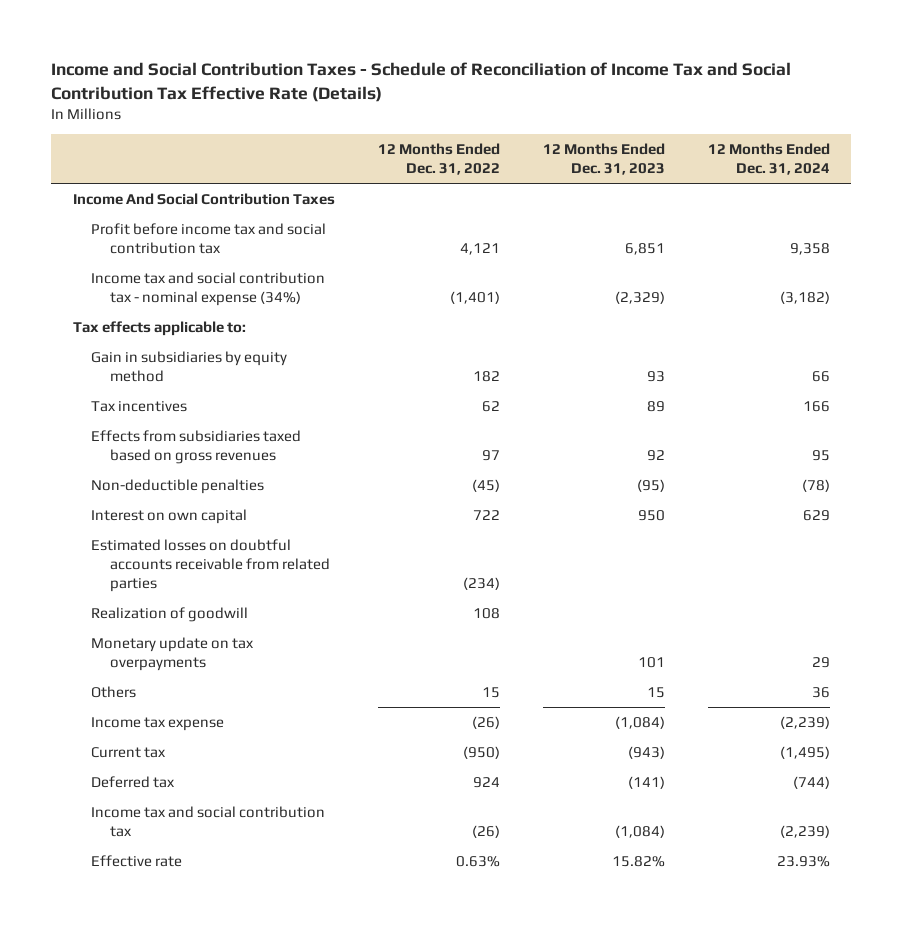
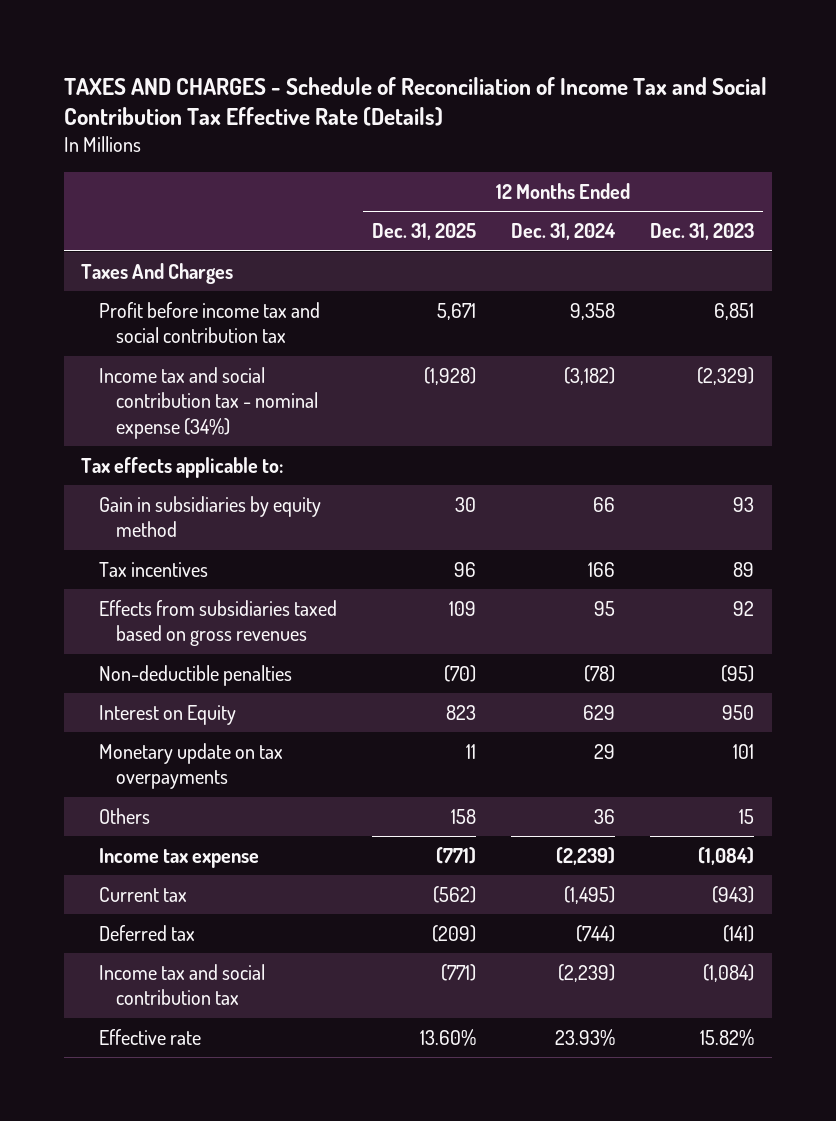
- Income and Social Contribution Taxes - Schedule of Reconciliation of Income Tax and Social Contribution Tax Effective Rate (Details)
+ TAXES AND CHARGES - Schedule of Reconciliation of Income Tax and Social Contribution Tax Effective Rate (Details)
- | 12 Months Ended Dec. 31, 2022 | 12 Months Ended Dec. 31, 2023 | 12 Months Ended Dec. 31, 2024
+ | 12 Months Ended Dec. 31, 2025 | 12 Months Ended Dec. 31, 2024 | 12 Months Ended Dec. 31, 2023
- Income And Social Contribution Taxes
+ Taxes And Charges
- Interest on own capital | 722 | 950 | 629
- Estimated losses on doubtful accounts receivable from related parties | (234) | |
- Realization of goodwill | 108 | |
+ Interest on Equity | 823 | 629 | 950

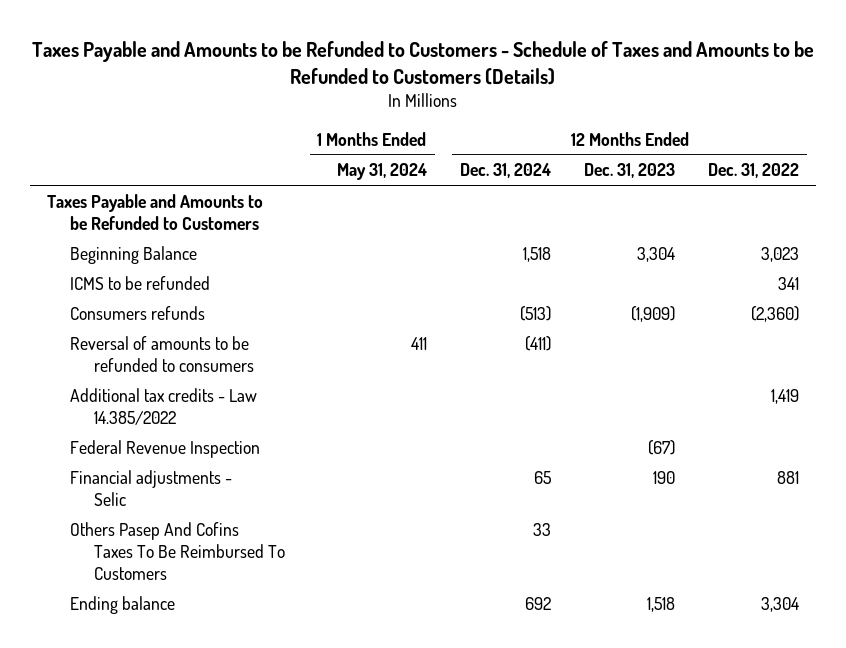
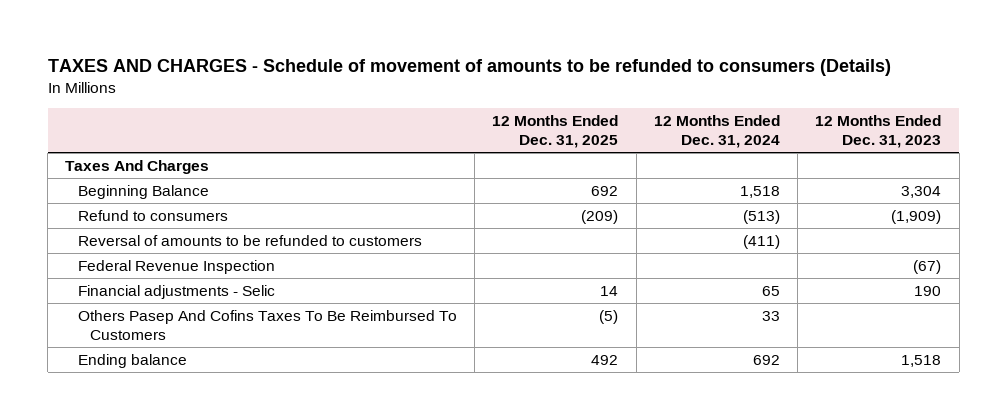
- Taxes Payable and Amounts to be Refunded to Customers - Schedule of Taxes and Amounts to be Refunded to Customers (Details)
+ TAXES AND CHARGES - Schedule of movement of amounts to be refunded to consumers (Details)
- | 1 Months Ended May 31, 2024 | 12 Months Ended Dec. 31, 2024 | 12 Months Ended Dec. 31, 2023 | 12 Months Ended Dec. 31, 2022
+ | 12 Months Ended Dec. 31, 2025 | 12 Months Ended Dec. 31, 2024 | 12 Months Ended Dec. 31, 2023
- Taxes Payable and Amounts to be Refunded to Customers
+ Taxes And Charges
- ICMS to be refunded | | | | 341
- Consumers refunds | | (513) | (1,909) | (2,360)
- Reversal of amounts to be refunded to consumers | 411 | (411) | |
- Additional tax credits - Law 14.385/2022 | | | | 1,419
+ Refund to consumers | (209) | (513) | (1,909)
+ Reversal of amounts to be refunded to customers | | (411) |

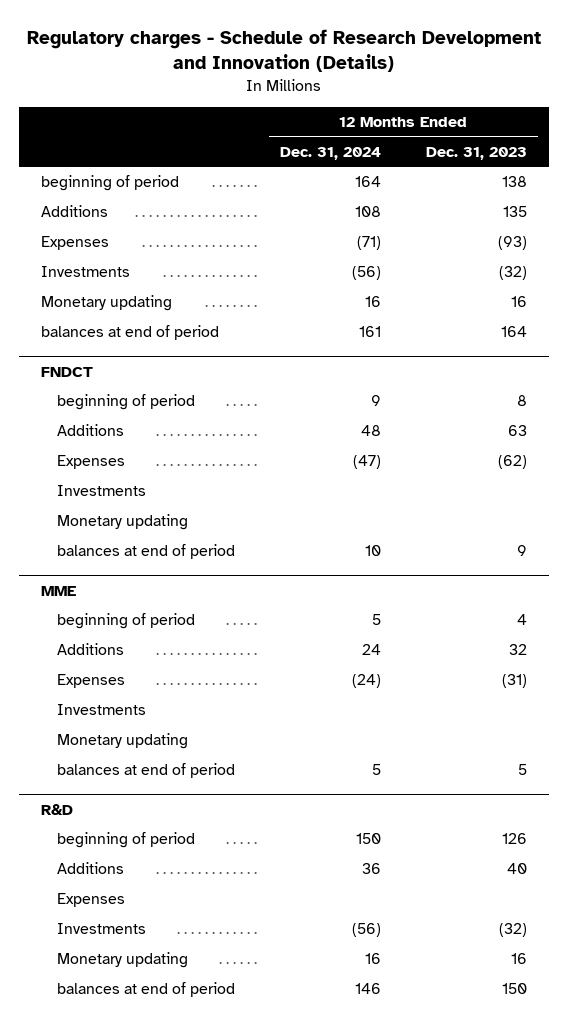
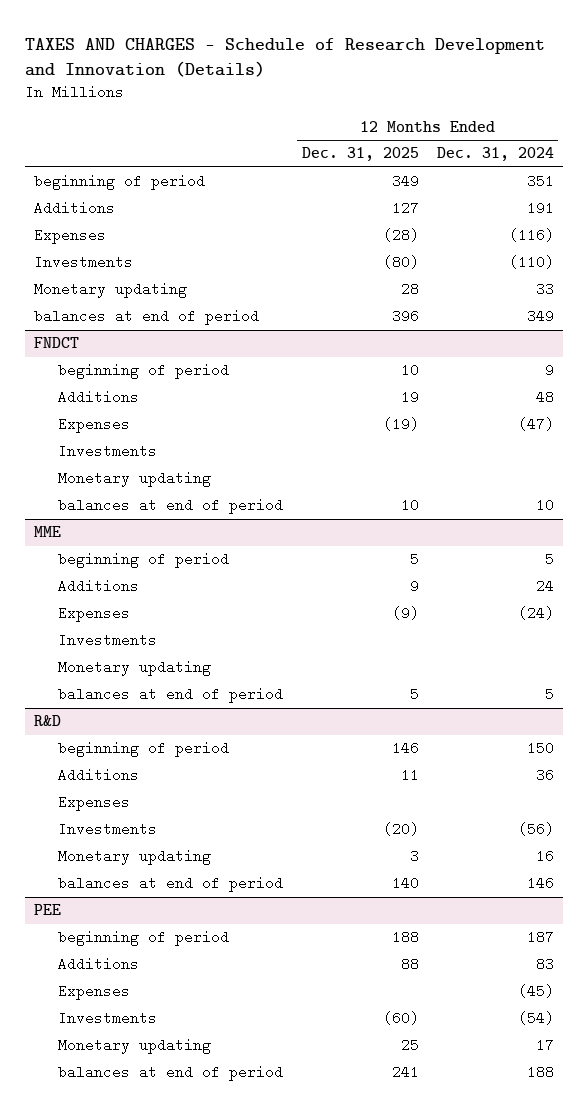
- Regulatory charges - Schedule of Research Development and Innovation (Details)
+ TAXES AND CHARGES - Schedule of Research Development and Innovation (Details)
- | 12 Months Ended Dec. 31, 2024 | 12 Months Ended Dec. 31, 2023
+ | 12 Months Ended Dec. 31, 2025 | 12 Months Ended Dec. 31, 2024
- beginning of period | 164 | 138
- Additions | 108 | 135
- Expenses | (71) | (93)
- Investments | (56) | (32)
- Monetary updating | 16 | 16
- balances at end of period | 161 | 164
+ beginning of period | 349 | 351
+ Additions | 127 | 191
+ Expenses | (28) | (116)
+ Investments | (80) | (110)
+ Monetary updating | 28 | 33
+ balances at end of period | 396 | 349
+ PEE
+ beginning of period | 188 | 187
+ Additions | 88 | 83
+ Expenses | | (45)
+ Investments | (60) | (54)
+ Monetary updating | 25 | 17
+ balances at end of period | 241 | 188

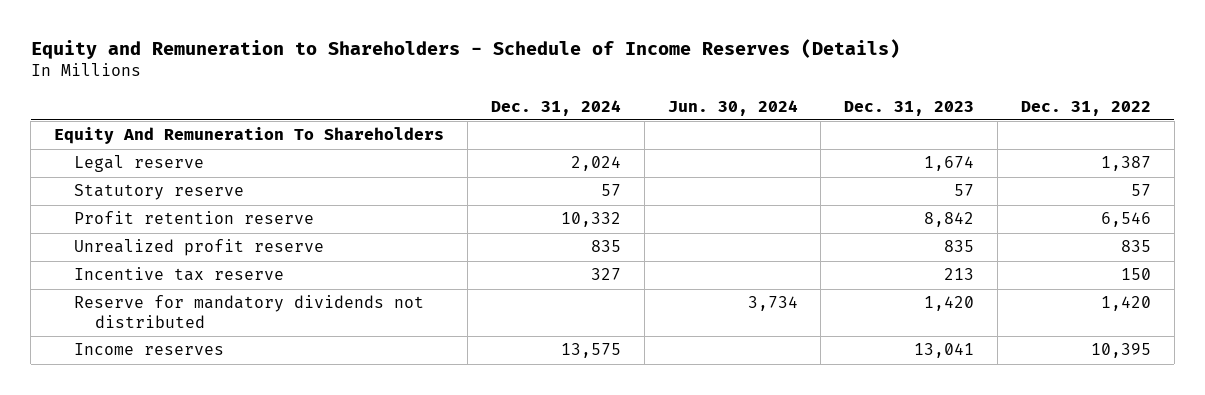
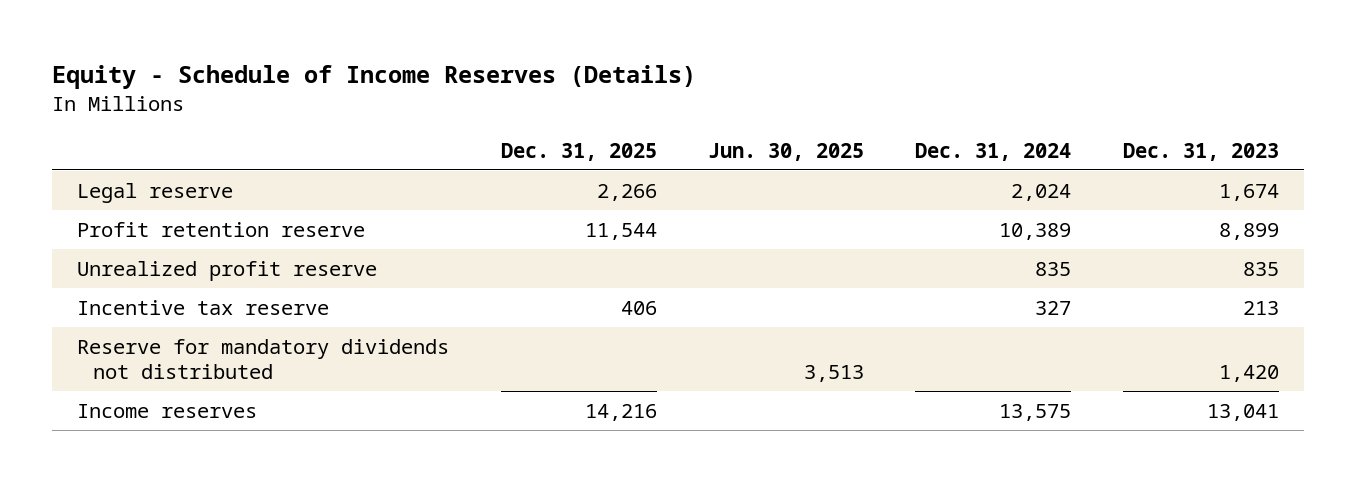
- Equity and Remuneration to Shareholders - Schedule of Income Reserves (Details)
+ Equity - Schedule of Income Reserves (Details)
- | Dec. 31, 2024 | Jun. 30, 2024 | Dec. 31, 2023 | Dec. 31, 2022
+ | Dec. 31, 2025 | Jun. 30, 2025 | Dec. 31, 2024 | Dec. 31, 2023
- Equity And Remuneration To Shareholders
- Statutory reserve | 57 | | 57 | 57
- Profit retention reserve | 10,332 | | 8,842 | 6,546
+ Profit retention reserve | 11,544 | | 10,389 | 8,899

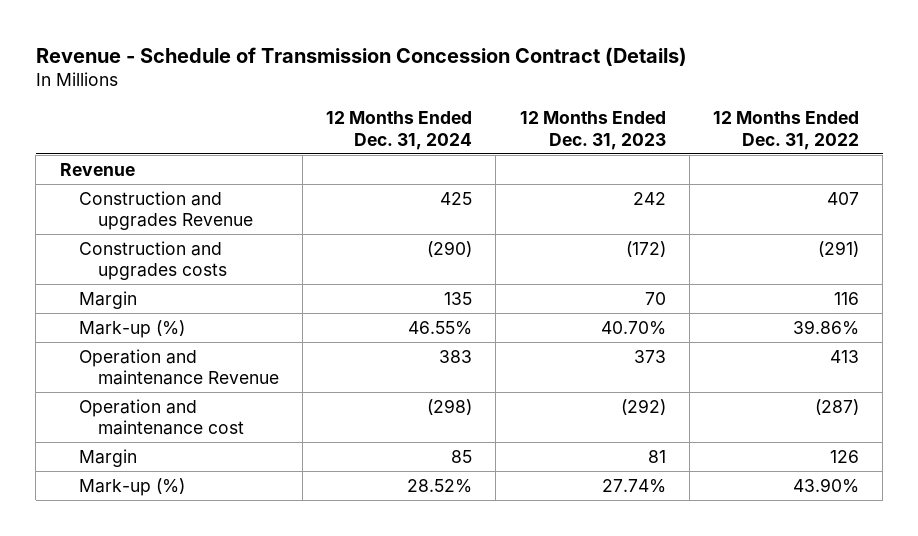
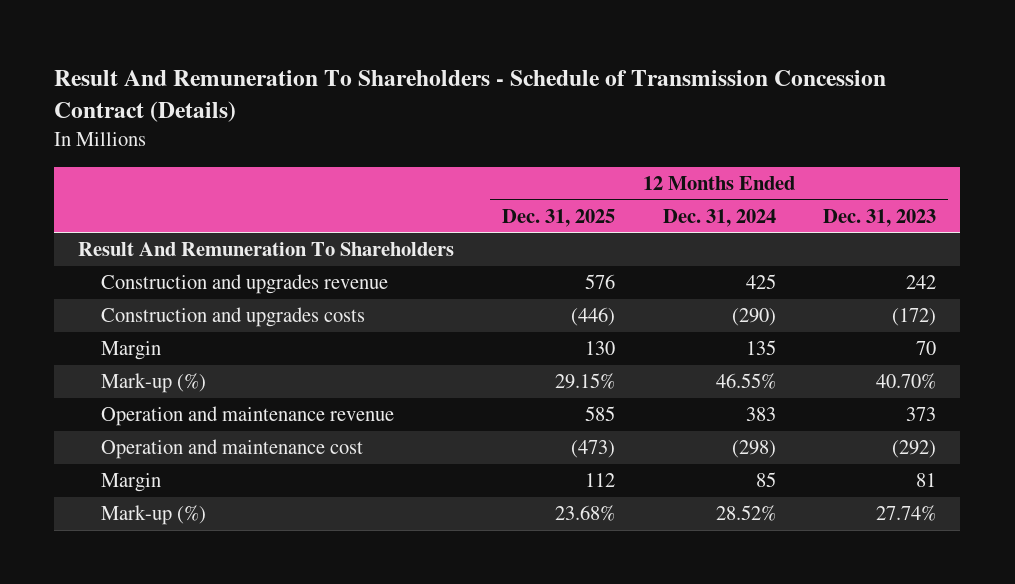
- Revenue - Schedule of Transmission Concession Contract (Details)
+ Result And Remuneration To Shareholders - Schedule of Transmission Concession Contract (Details)
- | 12 Months Ended Dec. 31, 2024 | 12 Months Ended Dec. 31, 2023 | 12 Months Ended Dec. 31, 2022
+ | 12 Months Ended Dec. 31, 2025 | 12 Months Ended Dec. 31, 2024 | 12 Months Ended Dec. 31, 2023
- Revenue
- Construction and upgrades Revenue | 425 | 242 | 407
+ Result And Remuneration To Shareholders
+ Construction and upgrades revenue | 576 | 425 | 242
- Operation and maintenance Revenue | 383 | 373 | 413
+ Operation and maintenance revenue | 585 | 383 | 373

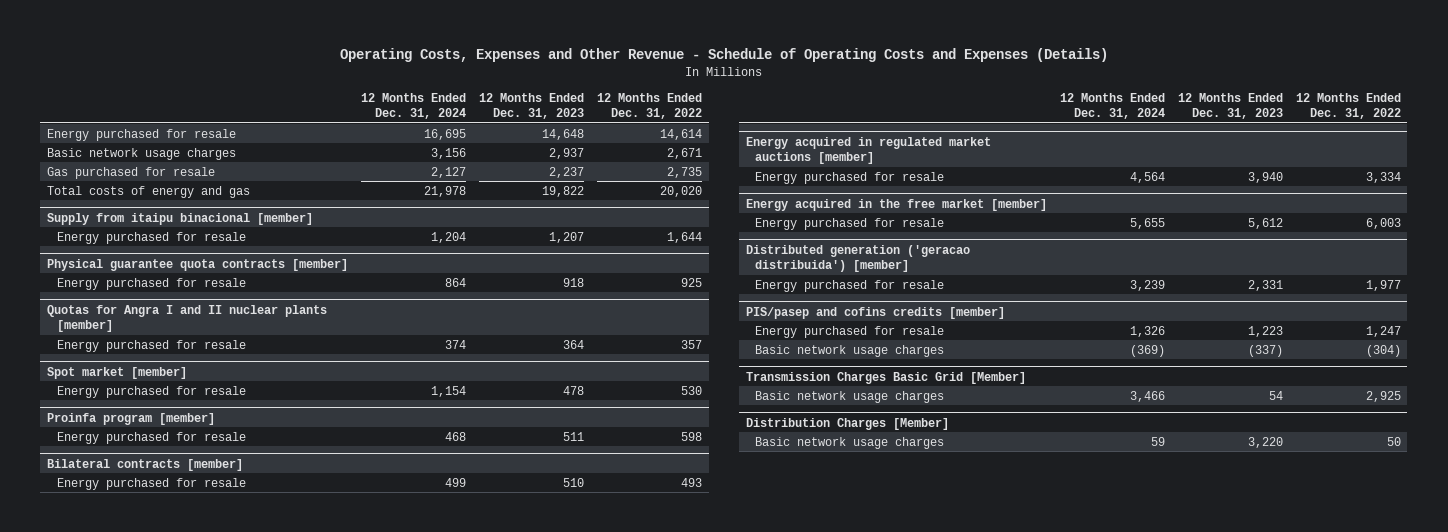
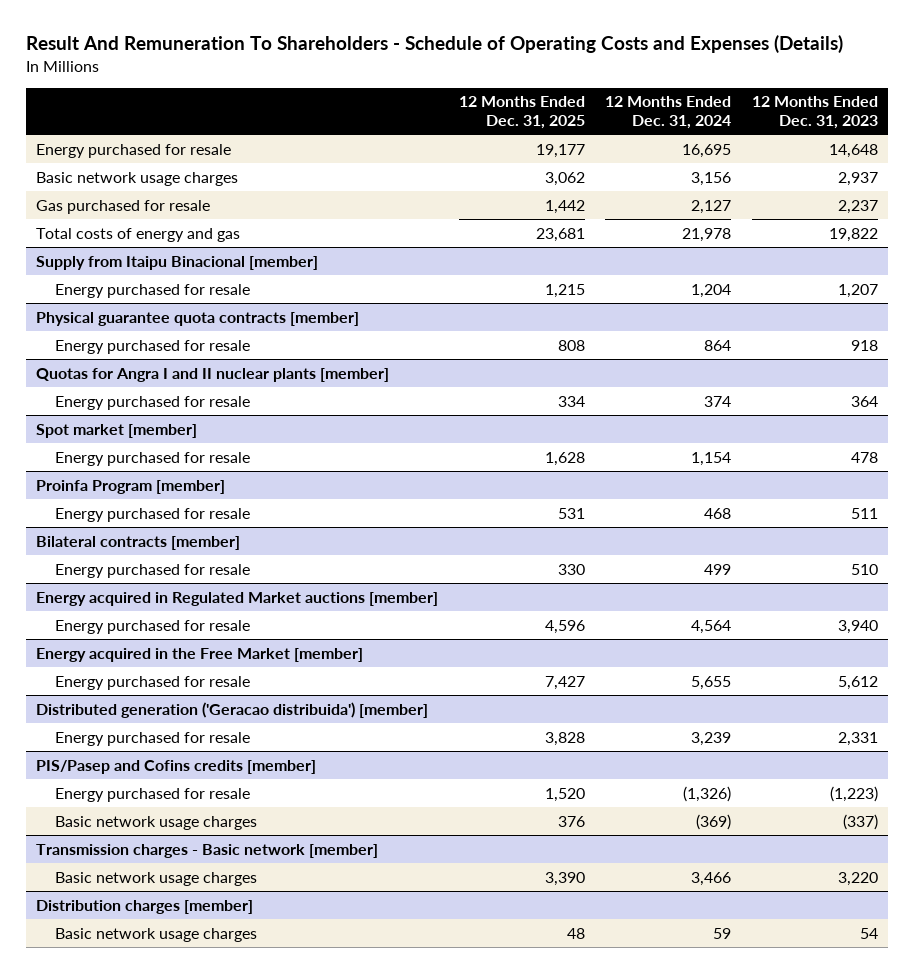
- Operating Costs, Expenses and Other Revenue - Schedule of Operating Costs and Expenses (Details)
+ Result And Remuneration To Shareholders - Schedule of Operating Costs and Expenses (Details)
- | 12 Months Ended Dec. 31, 2024 | 12 Months Ended Dec. 31, 2023 | 12 Months Ended Dec. 31, 2022
+ | 12 Months Ended Dec. 31, 2025 | 12 Months Ended Dec. 31, 2024 | 12 Months Ended Dec. 31, 2023
- Supply from itaipu binacional [member]
+ Supply from Itaipu Binacional [member]
- Proinfa program [member]
+ Proinfa Program [member]
- Energy acquired in regulated market auctions [member]
+ Energy acquired in Regulated Market auctions [member]
- Energy acquired in the free market [member]
+ Energy acquired in the Free Market [member]
- Distributed generation ('geracao distribuida') [member]
+ Distributed generation ('Geracao distribuida') [member]
- PIS/pasep and cofins credits [member]
- Energy purchased for resale | 1,326 | 1,223 | 1,247
+ PIS/Pasep and Cofins credits [member]
+ Energy purchased for resale | 1,520 | (1,326) | (1,223)
- Transmission Charges Basic Grid [Member]
- Basic network usage charges | 3,466 | 54 | 2,925
- Distribution Charges [Member]
- Basic network usage charges | 59 | 3,220 | 50
+ Transmission charges - Basic network [member]
+ Basic network usage charges | 3,390 | 3,466 | 3,220
+ Distribution charges [member]
+ Basic network usage charges | 48 | 59 | 54

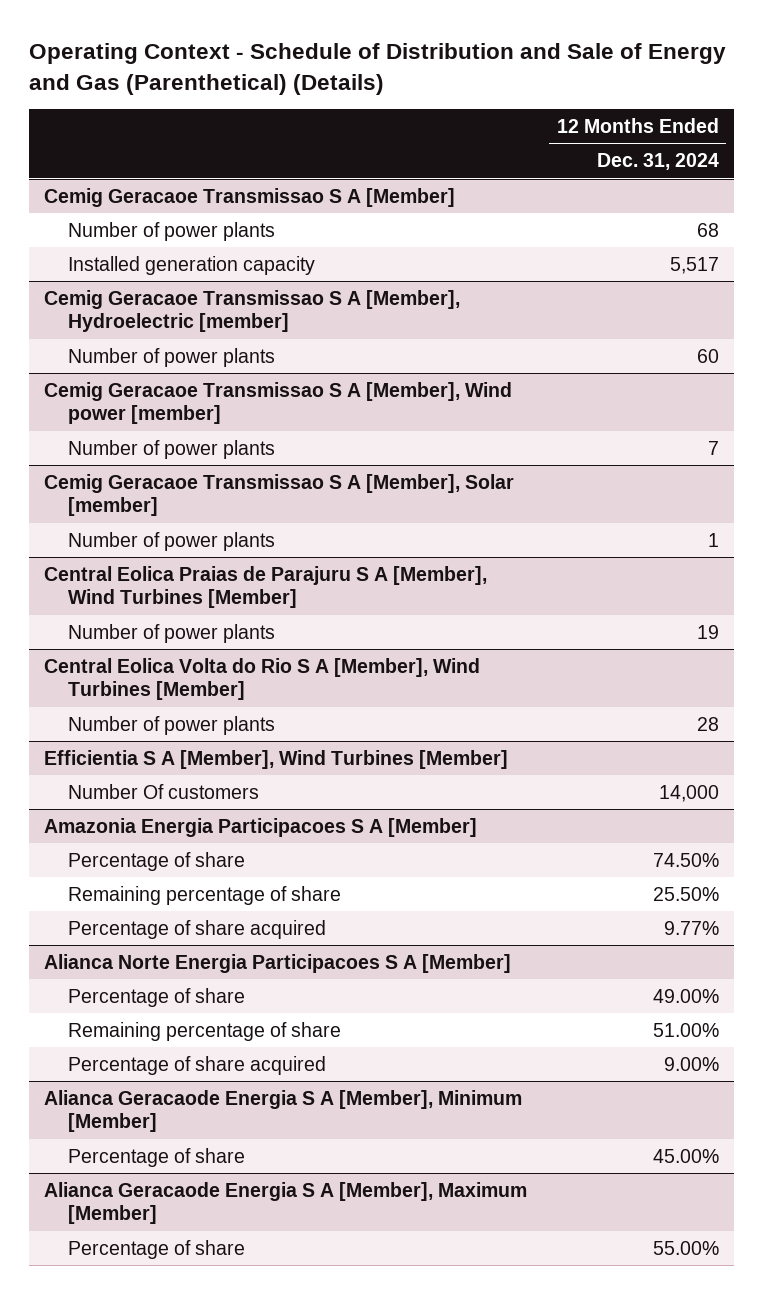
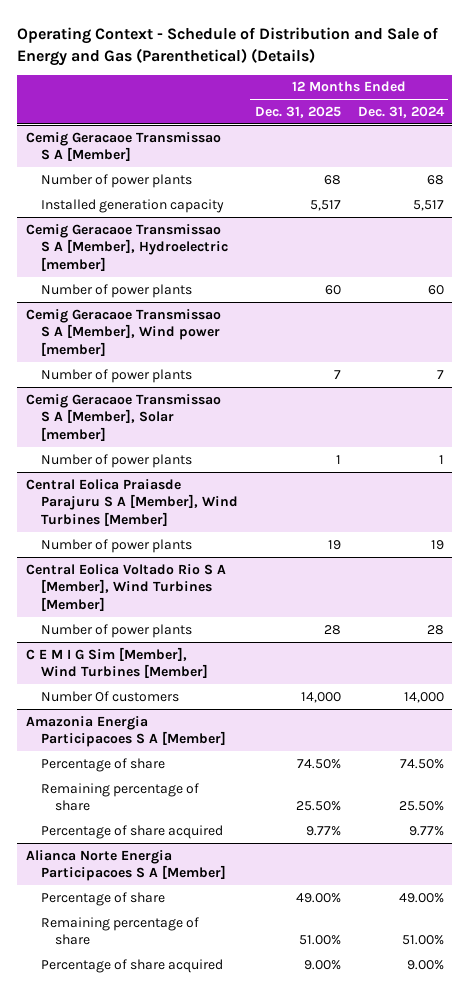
- | 12 Months Ended Dec. 31, 2024
+ | 12 Months Ended Dec. 31, 2025 | 12 Months Ended Dec. 31, 2024
- Central Eolica Praias de Parajuru S A [Member], Wind Turbines [Member]
+ Central Eolica Praiasde Parajuru S A [Member], Wind Turbines [Member]
- Central Eolica Volta do Rio S A [Member], Wind Turbines [Member]
+ Central Eolica Voltado Rio S A [Member], Wind Turbines [Member]
- Efficientia S A [Member], Wind Turbines [Member]
+ C E M I G Sim [Member], Wind Turbines [Member]
- Alianca Geracaode Energia S A [Member], Minimum [Member]
- Percentage of share | 45.00%
- Alianca Geracaode Energia S A [Member], Maximum [Member]
- Percentage of share | 55.00%

